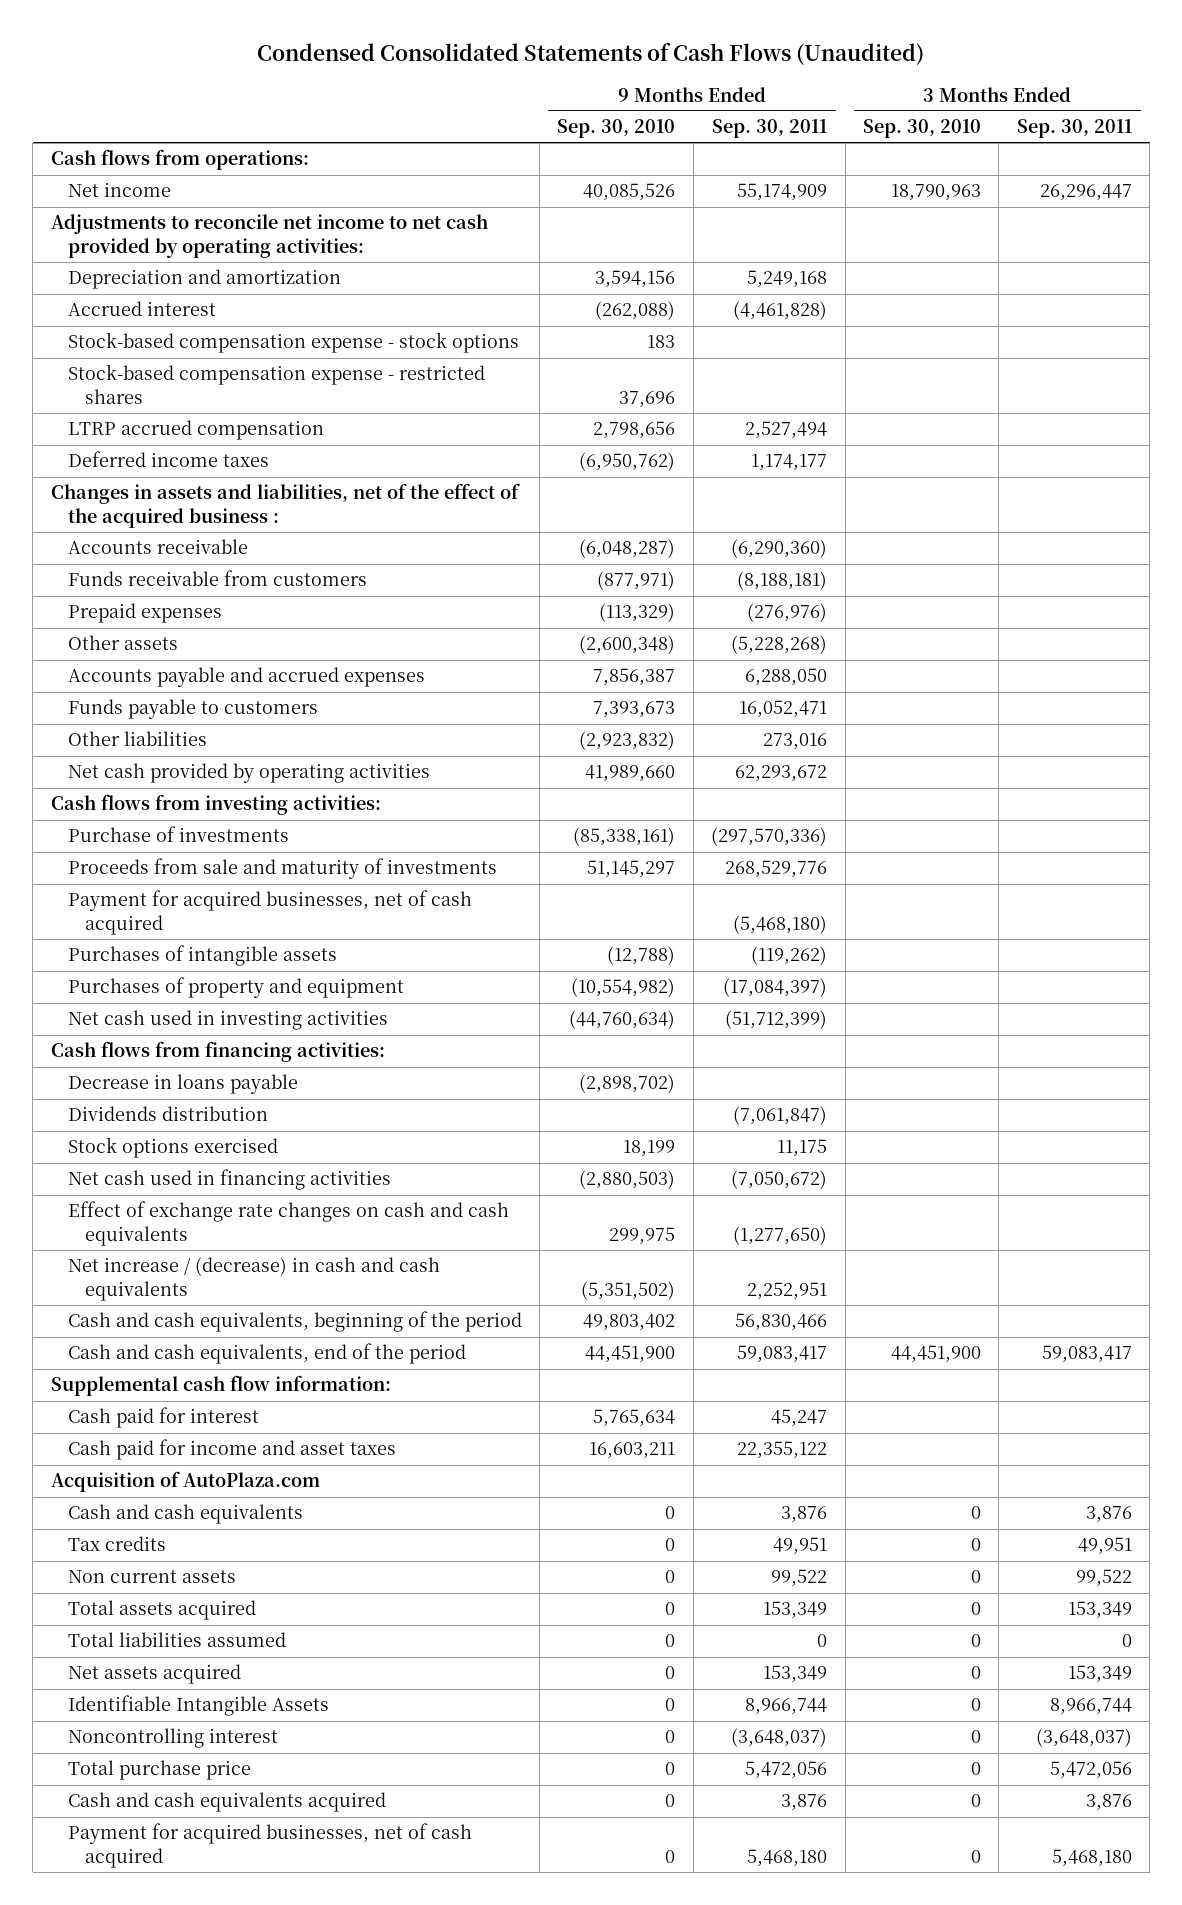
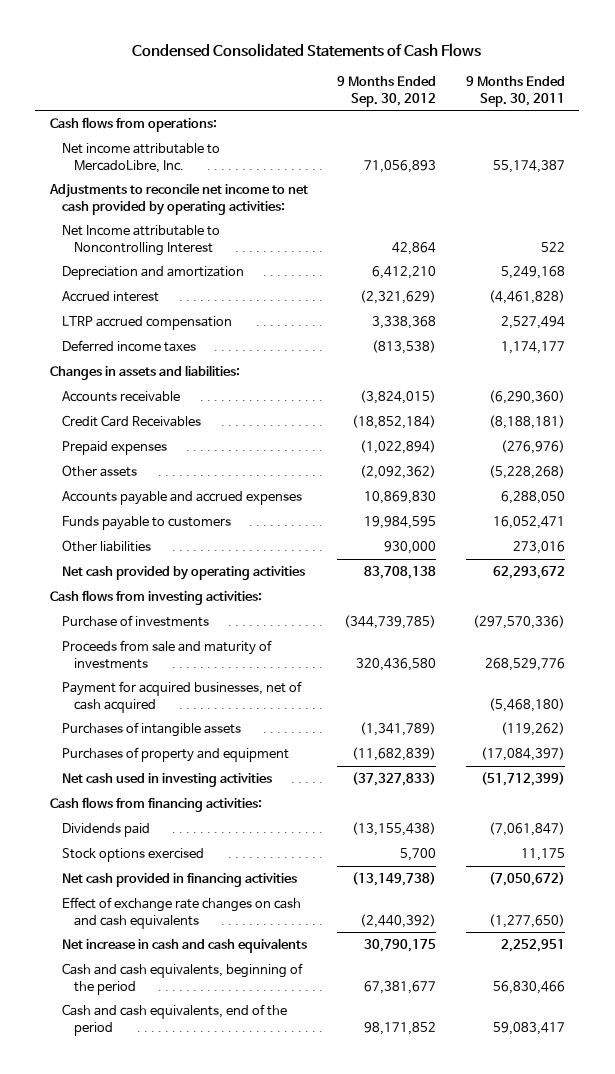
- Condensed Consolidated Statements of Cash Flows (Unaudited)
+ Condensed Consolidated Statements of Cash Flows
- | 9 Months Ended Sep. 30, 2010 | 9 Months Ended Sep. 30, 2011 | 3 Months Ended Sep. 30, 2010 | 3 Months Ended Sep. 30, 2011
+ | 9 Months Ended Sep. 30, 2012 | 9 Months Ended Sep. 30, 2011
- Net income | 40,085,526 | 55,174,909 | 18,790,963 | 26,296,447
+ Net income attributable to MercadoLibre, Inc. | 71,056,893 | 55,174,387
+ Net Income attributable to Noncontrolling Interest | 42,864 | 522
- Stock-based compensation expense - stock options | 183 | | |
- Stock-based compensation expense - restricted shares | 37,696 | | |
- Changes in assets and liabilities, net of the effect of the acquired business :
+ Changes in assets and liabilities:
- Funds receivable from customers | (877,971) | (8,188,181) | |
+ Credit Card Receivables | (18,852,184) | (8,188,181)
- Decrease in loans payable | (2,898,702) | | |
- Dividends distribution | | (7,061,847) | |
+ Dividends paid | (13,155,438) | (7,061,847)
- Net cash used in financing activities | (2,880,503) | (7,050,672) | |
+ Net cash provided in financing activities | (13,149,738) | (7,050,672)
- Net increase / (decrease) in cash and cash equivalents | (5,351,502) | 2,252,951 | |
+ Net increase in cash and cash equivalents | 30,790,175 | 2,252,951
- Supplemental cash flow information:
- Cash paid for interest | 5,765,634 | 45,247 | |
- Cash paid for income and asset taxes | 16,603,211 | 22,355,122 | |
- Acquisition of AutoPlaza.com
- Cash and cash equivalents | 0 | 3,876 | 0 | 3,876
- Tax credits | 0 | 49,951 | 0 | 49,951
- Non current assets | 0 | 99,522 | 0 | 99,522
- Total assets acquired | 0 | 153,349 | 0 | 153,349
- Total liabilities assumed | 0 | 0 | 0 | 0
- Net assets acquired | 0 | 153,349 | 0 | 153,349
- Identifiable Intangible Assets | 0 | 8,966,744 | 0 | 8,966,744
- Noncontrolling interest | 0 | (3,648,037) | 0 | (3,648,037)
- Total purchase price | 0 | 5,472,056 | 0 | 5,472,056
- Cash and cash equivalents acquired | 0 | 3,876 | 0 | 3,876
- Payment for acquired businesses, net of cash acquired | 0 | 5,468,180 | 0 | 5,468,180

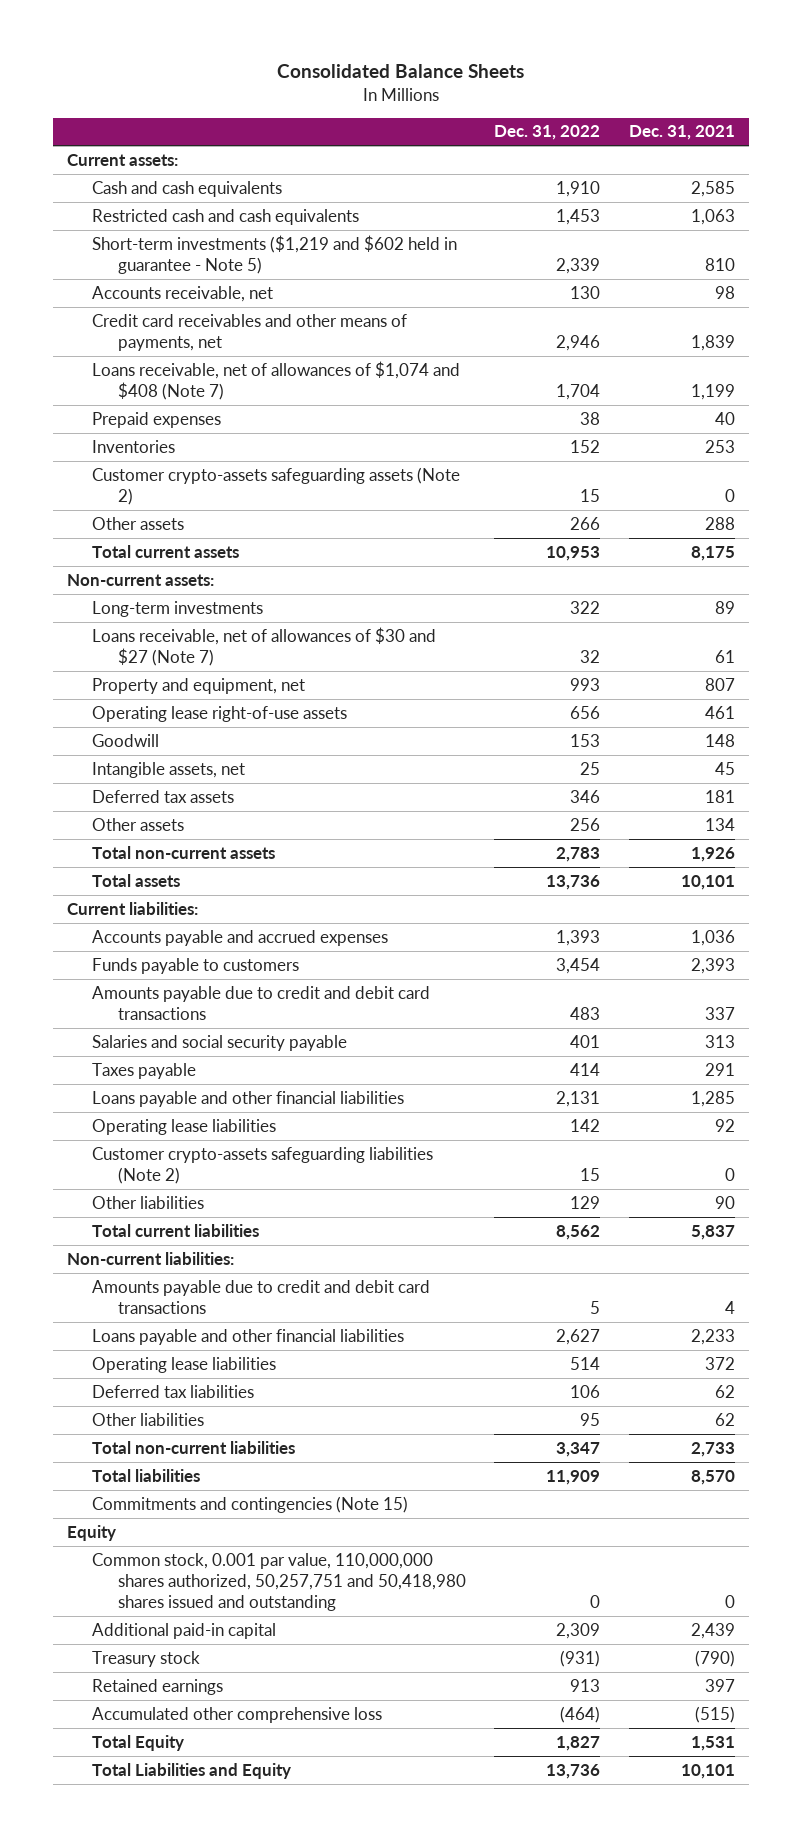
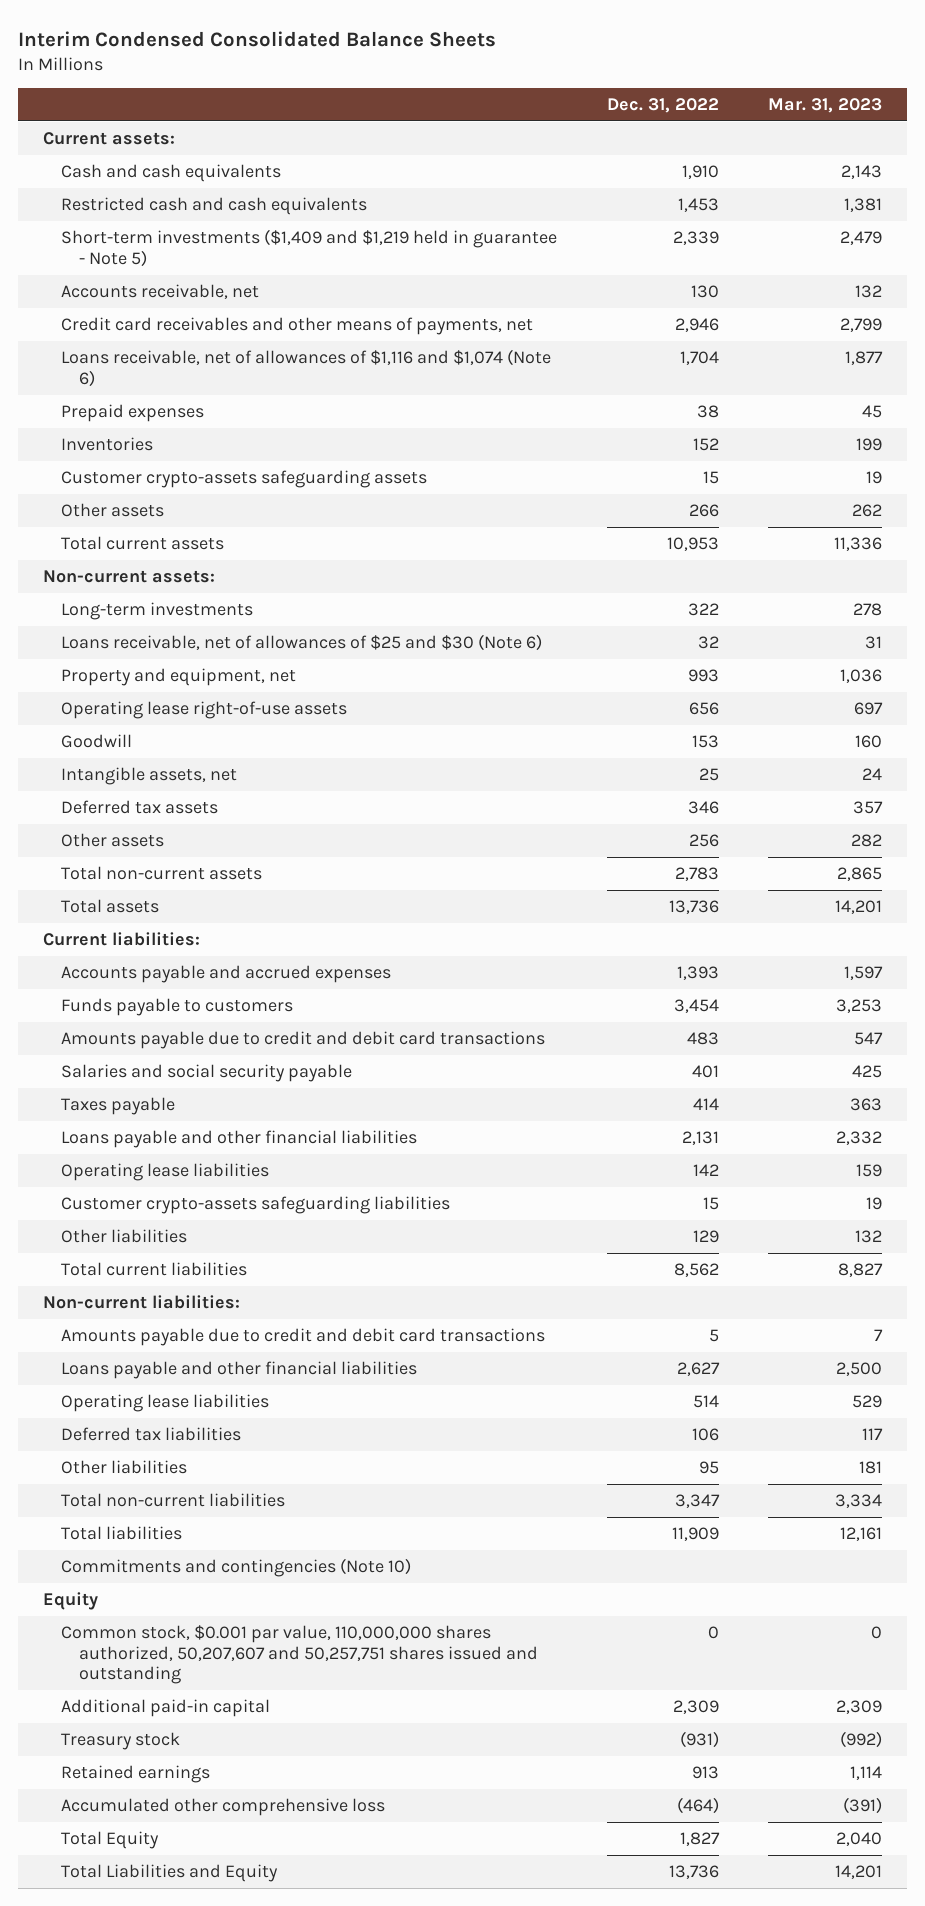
- Consolidated Balance Sheets
+ Interim Condensed Consolidated Balance Sheets
- | Dec. 31, 2022 | Dec. 31, 2021
+ | Dec. 31, 2022 | Mar. 31, 2023
- Short-term investments ($1,219 and $602 held in guarantee - Note 5) | 2,339 | 810
+ Short-term investments ($1,409 and $1,219 held in guarantee - Note 5) | 2,339 | 2,479
- Loans receivable, net of allowances of $1,074 and $408 (Note 7) | 1,704 | 1,199
+ Loans receivable, net of allowances of $1,116 and $1,074 (Note 6) | 1,704 | 1,877
- Customer crypto-assets safeguarding assets (Note 2) | 15 | 0
+ Customer crypto-assets safeguarding assets | 15 | 19
- Loans receivable, net of allowances of $30 and $27 (Note 7) | 32 | 61
+ Loans receivable, net of allowances of $25 and $30 (Note 6) | 32 | 31
- Customer crypto-assets safeguarding liabilities (Note 2) | 15 | 0
+ Customer crypto-assets safeguarding liabilities | 15 | 19
- Commitments and contingencies (Note 15)
+ Commitments and contingencies (Note 10)
- Common stock, 0.001 par value, 110,000,000 shares authorized, 50,257,751 and 50,418,980 shares issued and outstanding | 0 | 0
+ Common stock, $0.001 par value, 110,000,000 shares authorized, 50,207,607 and 50,257,751 shares issued and outstanding | 0 | 0

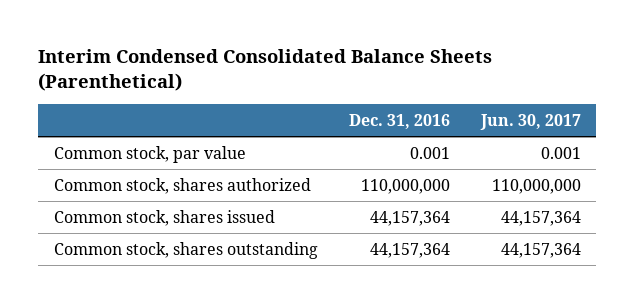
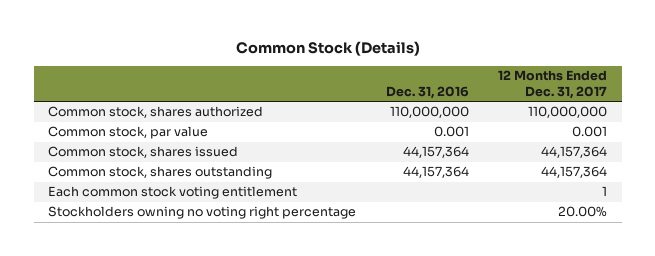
- Interim Condensed Consolidated Balance Sheets (Parenthetical)
+ Common Stock (Details)
- | Dec. 31, 2016 | Jun. 30, 2017
+ | Dec. 31, 2016 | 12 Months Ended Dec. 31, 2017
moved down: Common stock, par value | 0.001 | 0.001
+ Each common stock voting entitlement | | 1
+ Stockholders owning no voting right percentage | | 20.00%

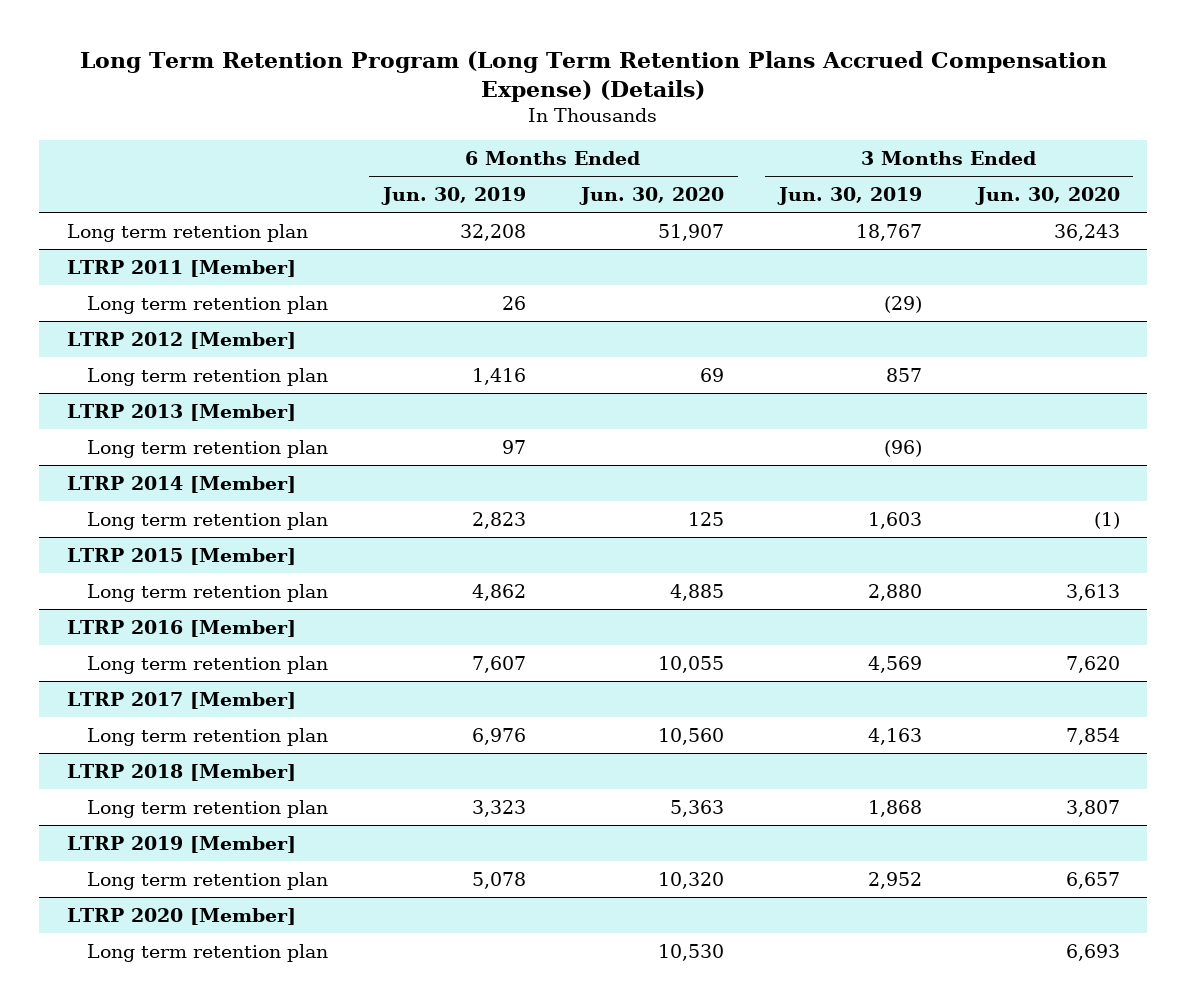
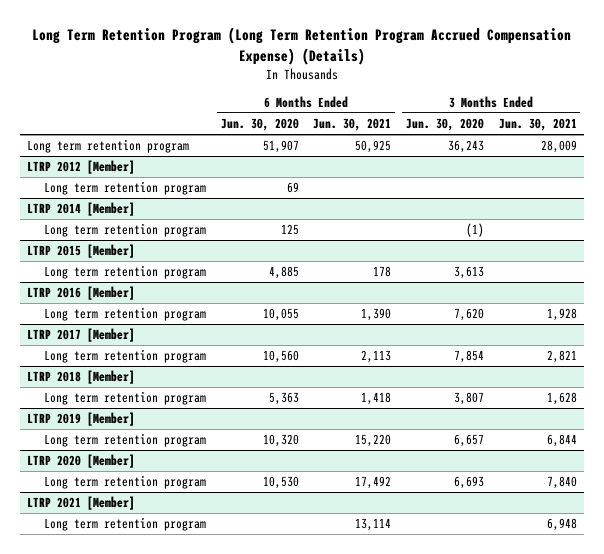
- Long Term Retention Program (Long Term Retention Plans Accrued Compensation Expense) (Details)
+ Long Term Retention Program (Long Term Retention Program Accrued Compensation Expense) (Details)
- | 6 Months Ended Jun. 30, 2019 | 6 Months Ended Jun. 30, 2020 | 3 Months Ended Jun. 30, 2019 | 3 Months Ended Jun. 30, 2020
+ | 6 Months Ended Jun. 30, 2020 | 6 Months Ended Jun. 30, 2021 | 3 Months Ended Jun. 30, 2020 | 3 Months Ended Jun. 30, 2021
- Long term retention plan | 32,208 | 51,907 | 18,767 | 36,243
- LTRP 2011 [Member]
- Long term retention plan | 26 | | (29) |
+ Long term retention program | 51,907 | 50,925 | 36,243 | 28,009
@ LTRP 2012 [Member]
- Long term retention plan | 1,416 | 69 | 857 |
- LTRP 2013 [Member]
- Long term retention plan | 97 | | (96) |
@ LTRP 2012 [Member]
+ Long term retention program | 69 | | |
@ LTRP 2014 [Member]
- Long term retention plan | 2,823 | 125 | 1,603 | (1)
+ Long term retention program | 125 | | (1) |
@ LTRP 2015 [Member]
- Long term retention plan | 4,862 | 4,885 | 2,880 | 3,613
+ Long term retention program | 4,885 | 178 | 3,613 |
@ LTRP 2016 [Member]
- Long term retention plan | 7,607 | 10,055 | 4,569 | 7,620
+ Long term retention program | 10,055 | 1,390 | 7,620 | 1,928
@ LTRP 2017 [Member]
- Long term retention plan | 6,976 | 10,560 | 4,163 | 7,854
+ Long term retention program | 10,560 | 2,113 | 7,854 | 2,821
@ LTRP 2018 [Member]
- Long term retention plan | 3,323 | 5,363 | 1,868 | 3,807
+ Long term retention program | 5,363 | 1,418 | 3,807 | 1,628
@ LTRP 2019 [Member]
- Long term retention plan | 5,078 | 10,320 | 2,952 | 6,657
+ Long term retention program | 10,320 | 15,220 | 6,657 | 6,844
@ LTRP 2020 [Member]
- Long term retention plan | | 10,530 | | 6,693
+ Long term retention program | 10,530 | 17,492 | 6,693 | 7,840
+ LTRP 2021 [Member]
+ Long term retention program | | 13,114 | | 6,948

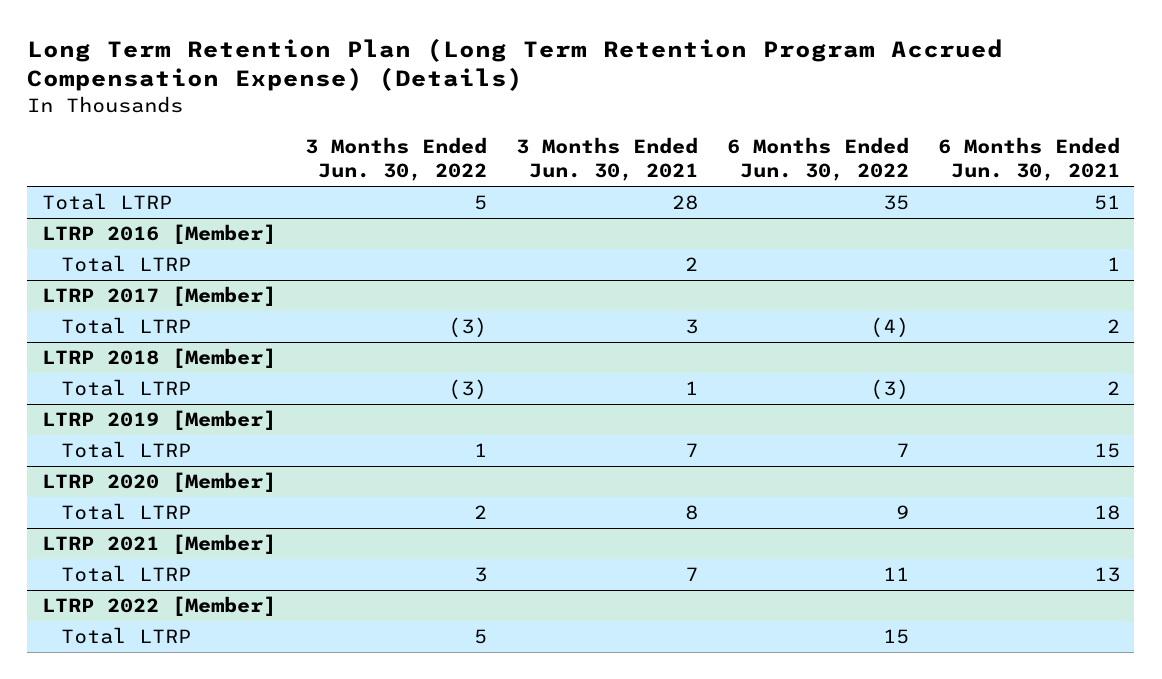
- Long Term Retention Program (Long Term Retention Program Accrued Compensation Expense) (Details)
+ Long Term Retention Plan (Long Term Retention Program Accrued Compensation Expense) (Details)
- | 6 Months Ended Jun. 30, 2020 | 6 Months Ended Jun. 30, 2021 | 3 Months Ended Jun. 30, 2020 | 3 Months Ended Jun. 30, 2021
+ | 3 Months Ended Jun. 30, 2022 | 3 Months Ended Jun. 30, 2021 | 6 Months Ended Jun. 30, 2022 | 6 Months Ended Jun. 30, 2021
- Long term retention program | 51,907 | 50,925 | 36,243 | 28,009
- LTRP 2012 [Member]
- Long term retention program | 69 | | |
- LTRP 2014 [Member]
- Long term retention program | 125 | | (1) |
- LTRP 2015 [Member]
- Long term retention program | 4,885 | 178 | 3,613 |
+ Total LTRP | 5 | 28 | 35 | 51
@ LTRP 2016 [Member]
- Long term retention program | 10,055 | 1,390 | 7,620 | 1,928
+ Total LTRP | | 2 | | 1
@ LTRP 2017 [Member]
- Long term retention program | 10,560 | 2,113 | 7,854 | 2,821
+ Total LTRP | (3) | 3 | (4) | 2
@ LTRP 2018 [Member]
- Long term retention program | 5,363 | 1,418 | 3,807 | 1,628
+ Total LTRP | (3) | 1 | (3) | 2
@ LTRP 2019 [Member]
- Long term retention program | 10,320 | 15,220 | 6,657 | 6,844
+ Total LTRP | 1 | 7 | 7 | 15
@ LTRP 2020 [Member]
- Long term retention program | 10,530 | 17,492 | 6,693 | 7,840
+ Total LTRP | 2 | 8 | 9 | 18
@ LTRP 2021 [Member]
- Long term retention program | | 13,114 | | 6,948
+ Total LTRP | 3 | 7 | 11 | 13
+ LTRP 2022 [Member]
+ Total LTRP | 5 | | 15 |

